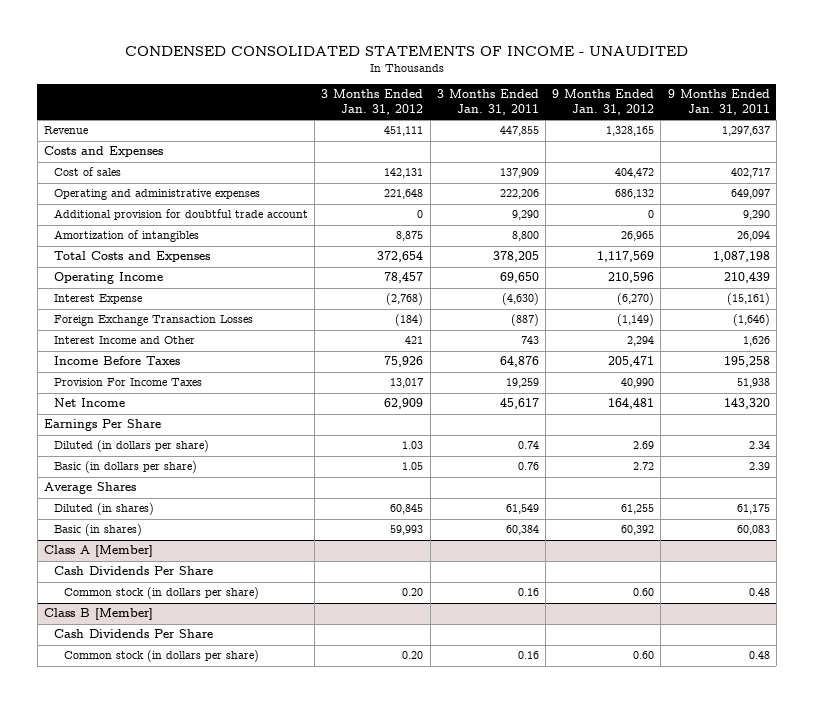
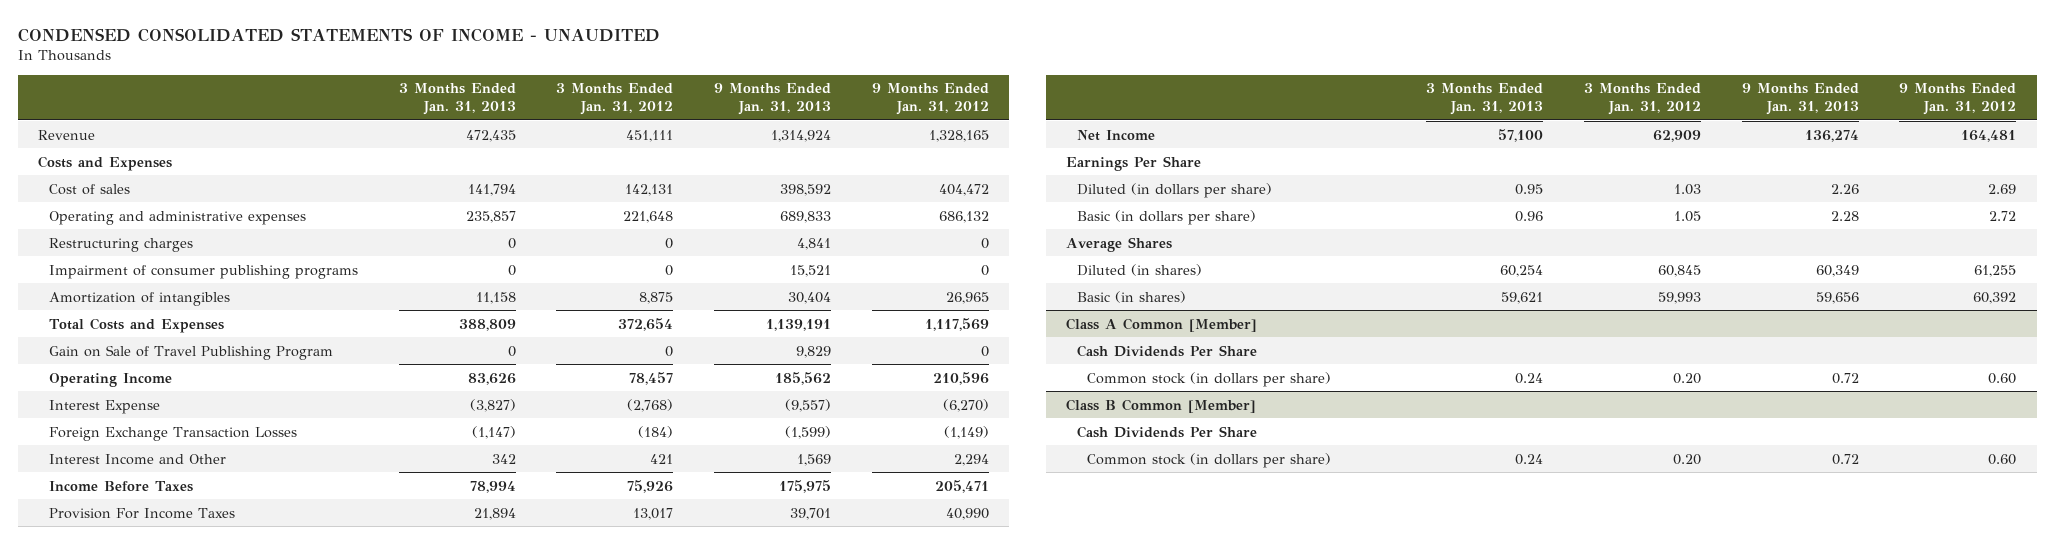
- | 3 Months Ended Jan. 31, 2012 | 3 Months Ended Jan. 31, 2011 | 9 Months Ended Jan. 31, 2012 | 9 Months Ended Jan. 31, 2011
+ | 3 Months Ended Jan. 31, 2013 | 3 Months Ended Jan. 31, 2012 | 9 Months Ended Jan. 31, 2013 | 9 Months Ended Jan. 31, 2012
- Additional provision for doubtful trade account | 0 | 9,290 | 0 | 9,290
+ Restructuring charges | 0 | 0 | 4,841 | 0
+ Impairment of consumer publishing programs | 0 | 0 | 15,521 | 0
+ Gain on Sale of Travel Publishing Program | 0 | 0 | 9,829 | 0
- Class A [Member]
+ Class A Common [Member]
- Class B [Member]
+ Class B Common [Member]

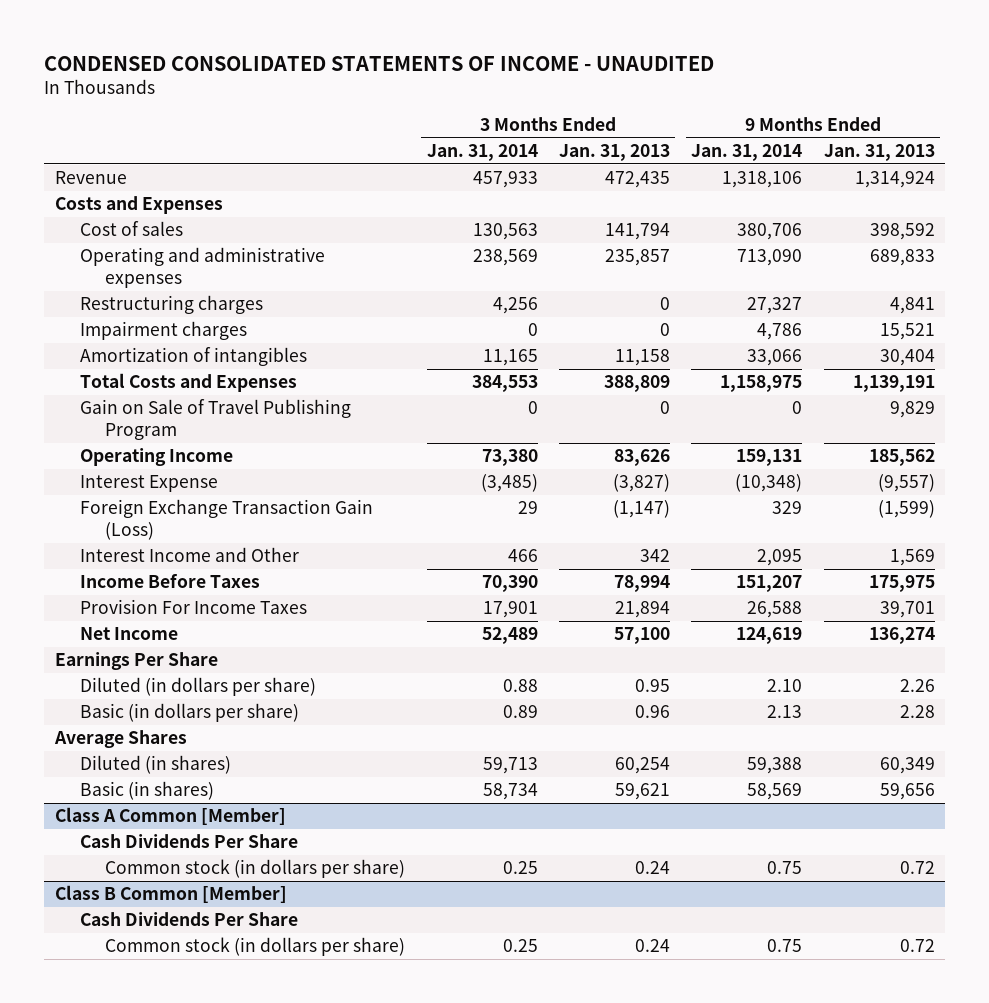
- | 3 Months Ended Jan. 31, 2013 | 3 Months Ended Jan. 31, 2012 | 9 Months Ended Jan. 31, 2013 | 9 Months Ended Jan. 31, 2012
+ | 3 Months Ended Jan. 31, 2014 | 3 Months Ended Jan. 31, 2013 | 9 Months Ended Jan. 31, 2014 | 9 Months Ended Jan. 31, 2013
- Impairment of consumer publishing programs | 0 | 0 | 15,521 | 0
+ Impairment charges | 0 | 0 | 4,786 | 15,521
- Foreign Exchange Transaction Losses | (1,147) | (184) | (1,599) | (1,149)
+ Foreign Exchange Transaction Gain (Loss) | 29 | (1,147) | 329 | (1,599)

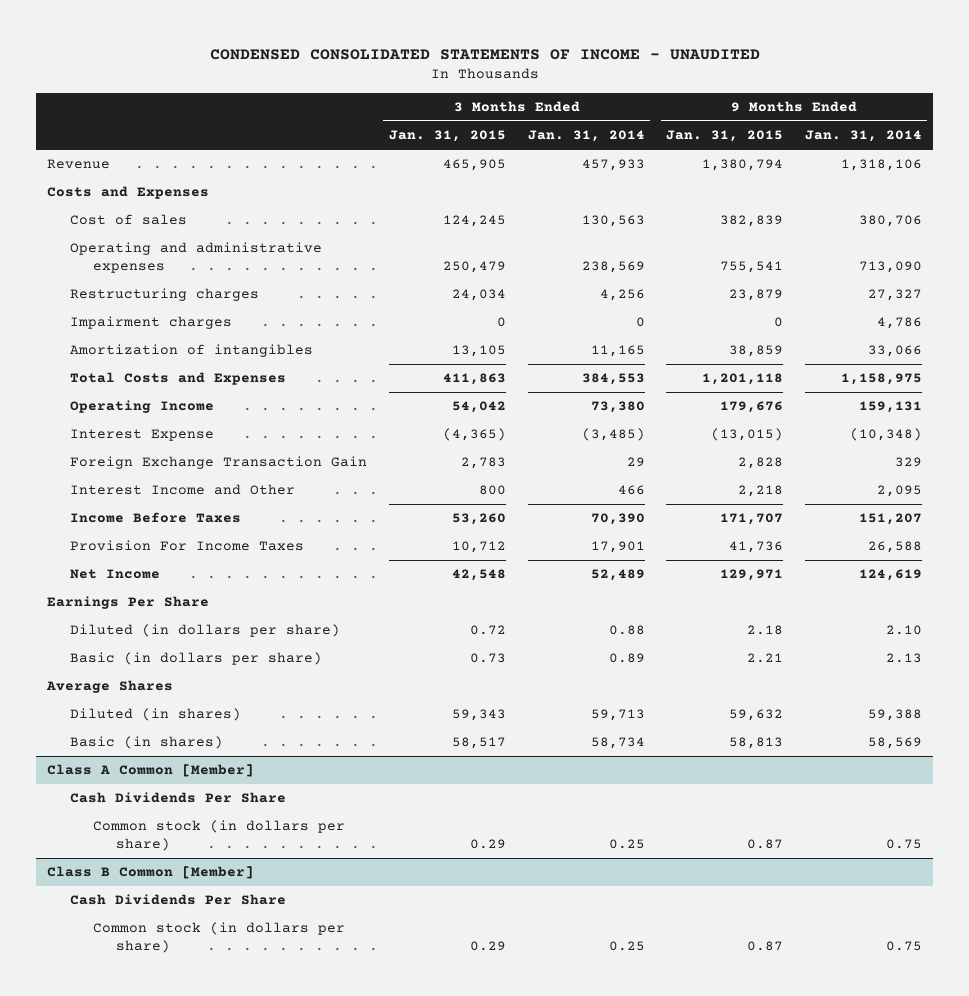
- | 3 Months Ended Jan. 31, 2014 | 3 Months Ended Jan. 31, 2013 | 9 Months Ended Jan. 31, 2014 | 9 Months Ended Jan. 31, 2013
+ | 3 Months Ended Jan. 31, 2015 | 3 Months Ended Jan. 31, 2014 | 9 Months Ended Jan. 31, 2015 | 9 Months Ended Jan. 31, 2014
- Gain on Sale of Travel Publishing Program | 0 | 0 | 0 | 9,829
- Foreign Exchange Transaction Gain (Loss) | 29 | (1,147) | 329 | (1,599)
+ Foreign Exchange Transaction Gain | 2,783 | 29 | 2,828 | 329

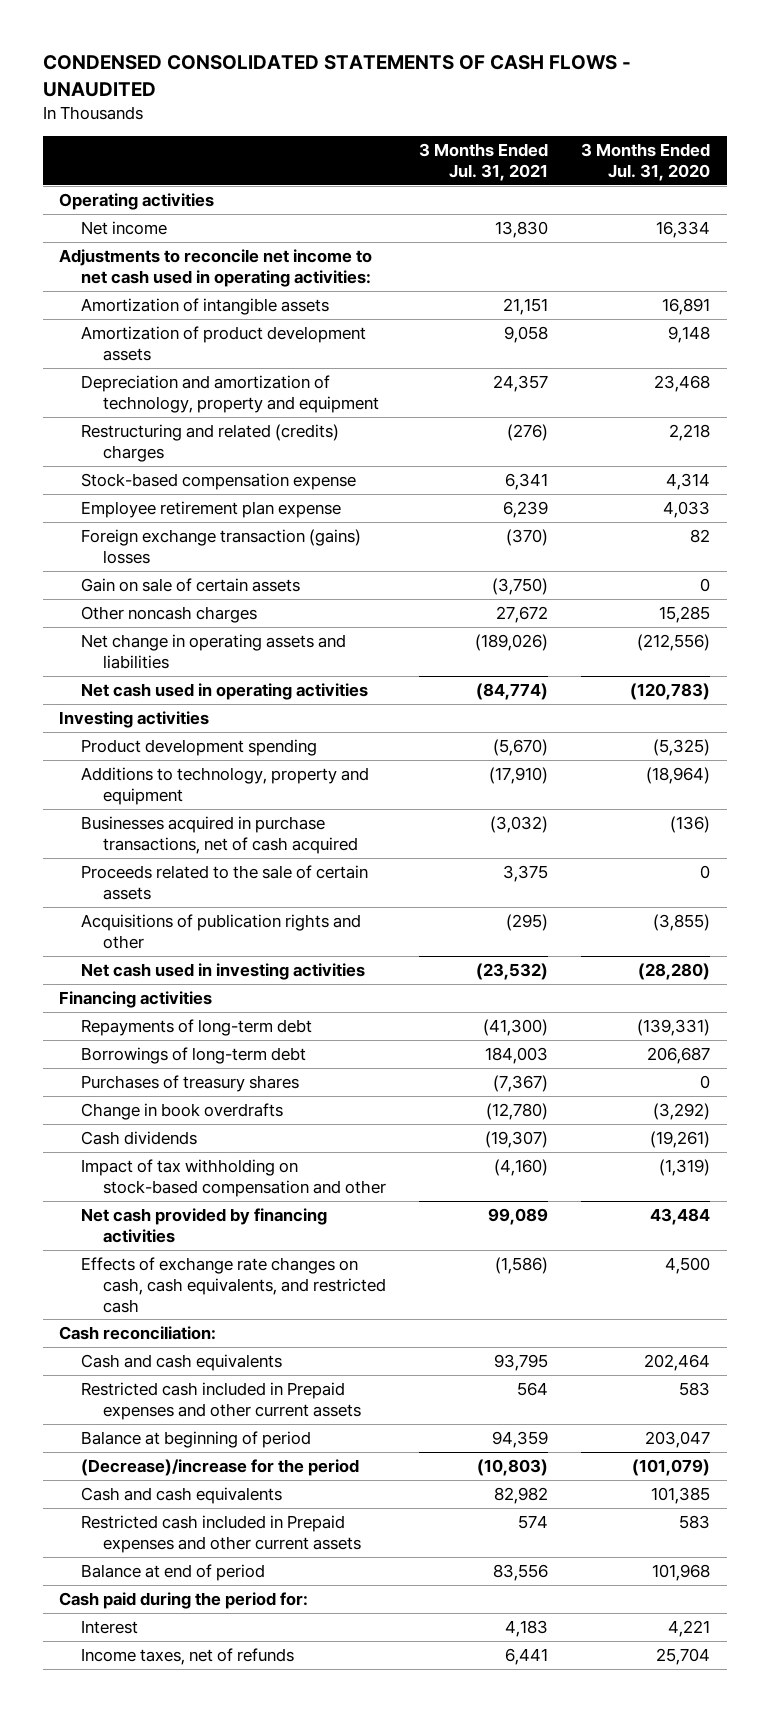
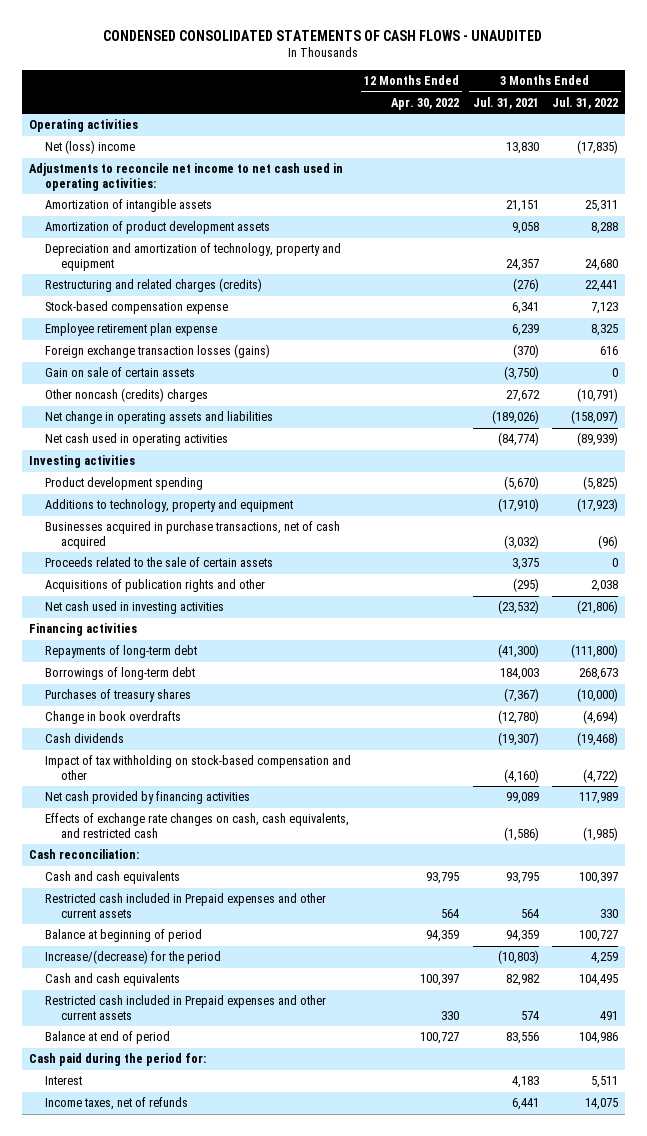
- | 3 Months Ended Jul. 31, 2021 | 3 Months Ended Jul. 31, 2020
+ | 12 Months Ended Apr. 30, 2022 | 3 Months Ended Jul. 31, 2021 | 3 Months Ended Jul. 31, 2022
- Net income | 13,830 | 16,334
+ Net (loss) income | | 13,830 | (17,835)
- Restructuring and related (credits) charges | (276) | 2,218
+ Restructuring and related charges (credits) | | (276) | 22,441
- Foreign exchange transaction (gains) losses | (370) | 82
+ Foreign exchange transaction losses (gains) | | (370) | 616
- Other noncash charges | 27,672 | 15,285
+ Other noncash (credits) charges | | 27,672 | (10,791)
- (Decrease)/increase for the period | (10,803) | (101,079)
+ Increase/(decrease) for the period | | (10,803) | 4,259

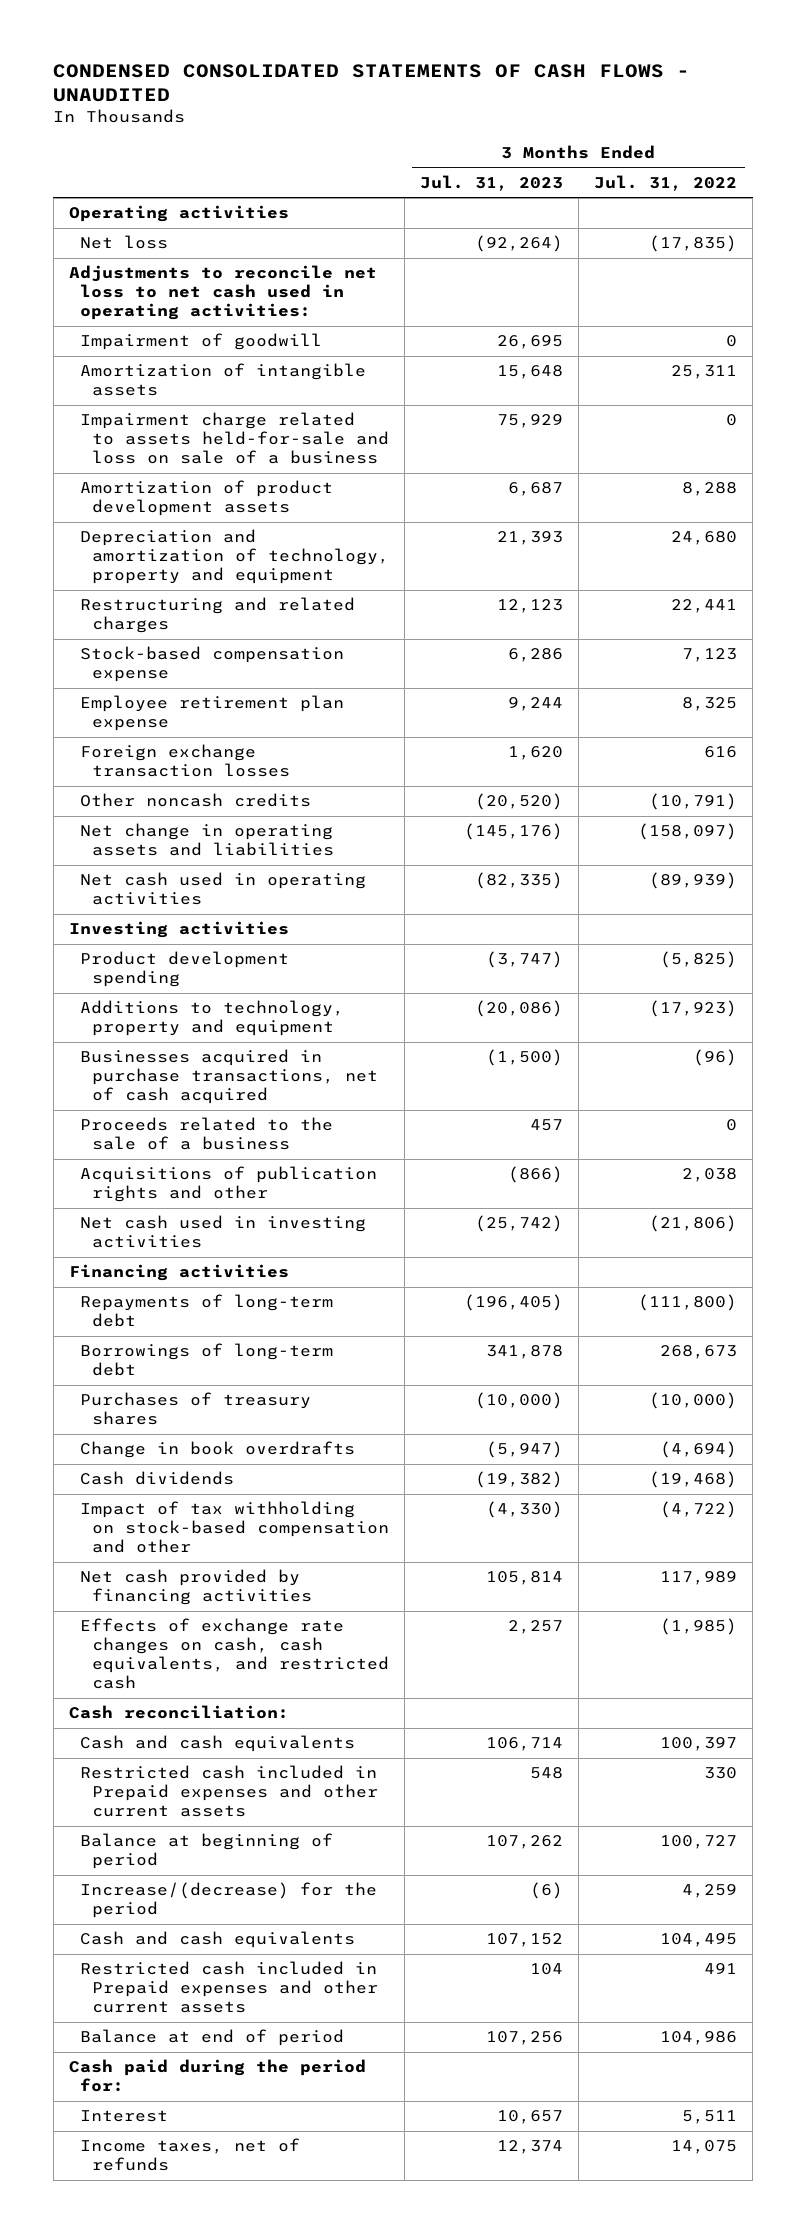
- | 12 Months Ended Apr. 30, 2022 | 3 Months Ended Jul. 31, 2021 | 3 Months Ended Jul. 31, 2022
+ | 3 Months Ended Jul. 31, 2023 | 3 Months Ended Jul. 31, 2022
- Net (loss) income | | 13,830 | (17,835)
- Adjustments to reconcile net income to net cash used in operating activities:
+ Net loss | (92,264) | (17,835)
+ Adjustments to reconcile net loss to net cash used in operating activities:
+ Impairment of goodwill | 26,695 | 0
+ Impairment charge related to assets held-for-sale and loss on sale of a business | 75,929 | 0
- Restructuring and related charges (credits) | | (276) | 22,441
+ Restructuring and related charges | 12,123 | 22,441
- Foreign exchange transaction losses (gains) | | (370) | 616
- Gain on sale of certain assets | | (3,750) | 0
- Other noncash (credits) charges | | 27,672 | (10,791)
+ Foreign exchange transaction losses | 1,620 | 616
+ Other noncash credits | (20,520) | (10,791)
- Proceeds related to the sale of certain assets | | 3,375 | 0
+ Proceeds related to the sale of a business | 457 | 0

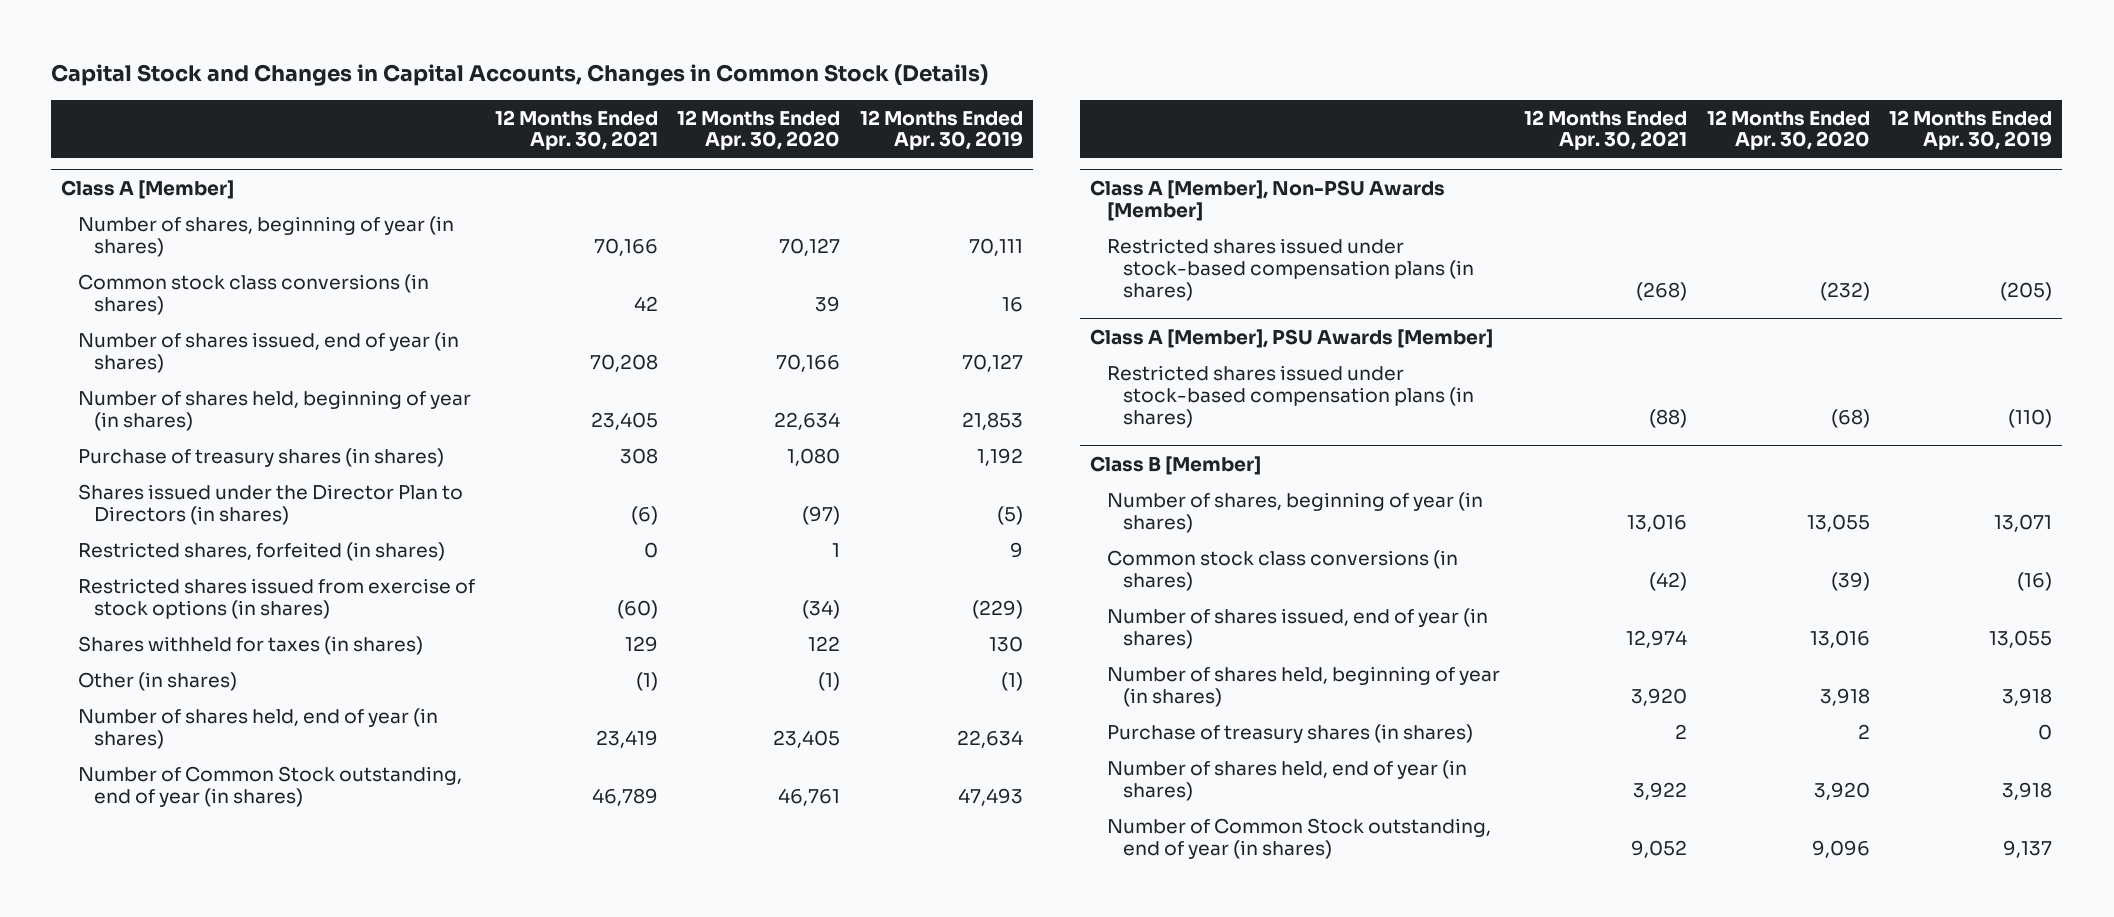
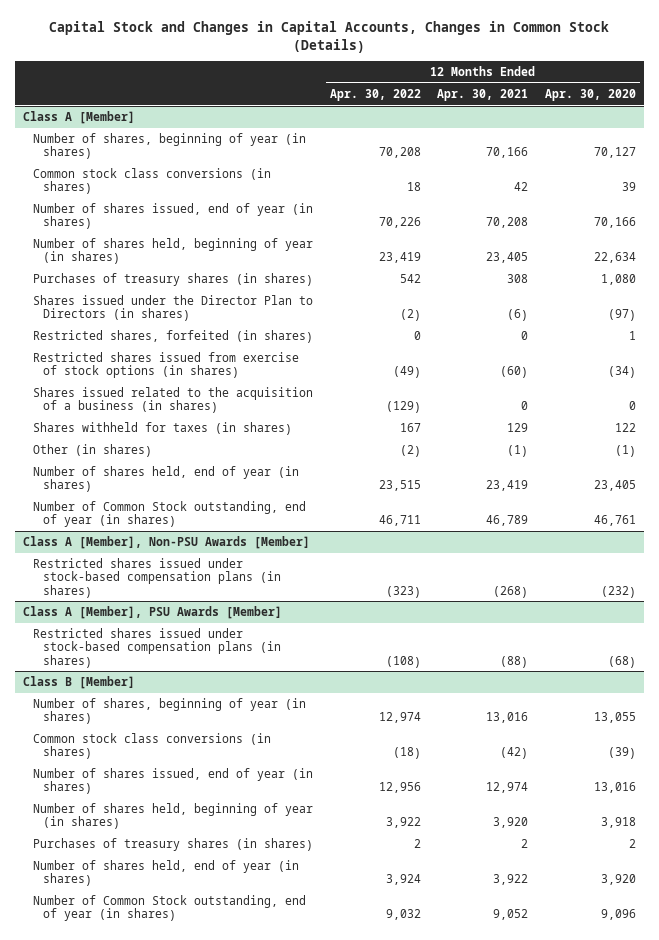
- | 12 Months Ended Apr. 30, 2021 | 12 Months Ended Apr. 30, 2020 | 12 Months Ended Apr. 30, 2019
+ | 12 Months Ended Apr. 30, 2022 | 12 Months Ended Apr. 30, 2021 | 12 Months Ended Apr. 30, 2020
@ Class A [Member]
- Purchase of treasury shares (in shares) | 308 | 1,080 | 1,192
+ Purchases of treasury shares (in shares) | 542 | 308 | 1,080
+ Shares issued related to the acquisition of a business (in shares) | (129) | 0 | 0
@ Class B [Member]
- Purchase of treasury shares (in shares) | 2 | 2 | 0
+ Purchases of treasury shares (in shares) | 2 | 2 | 2

